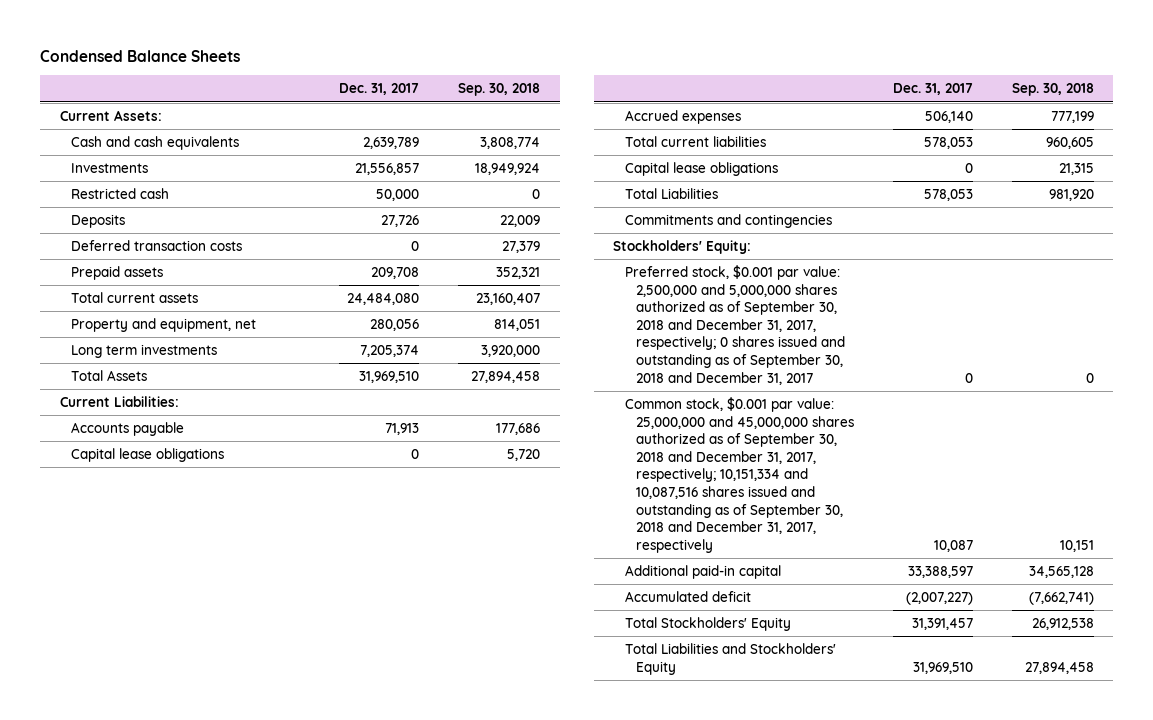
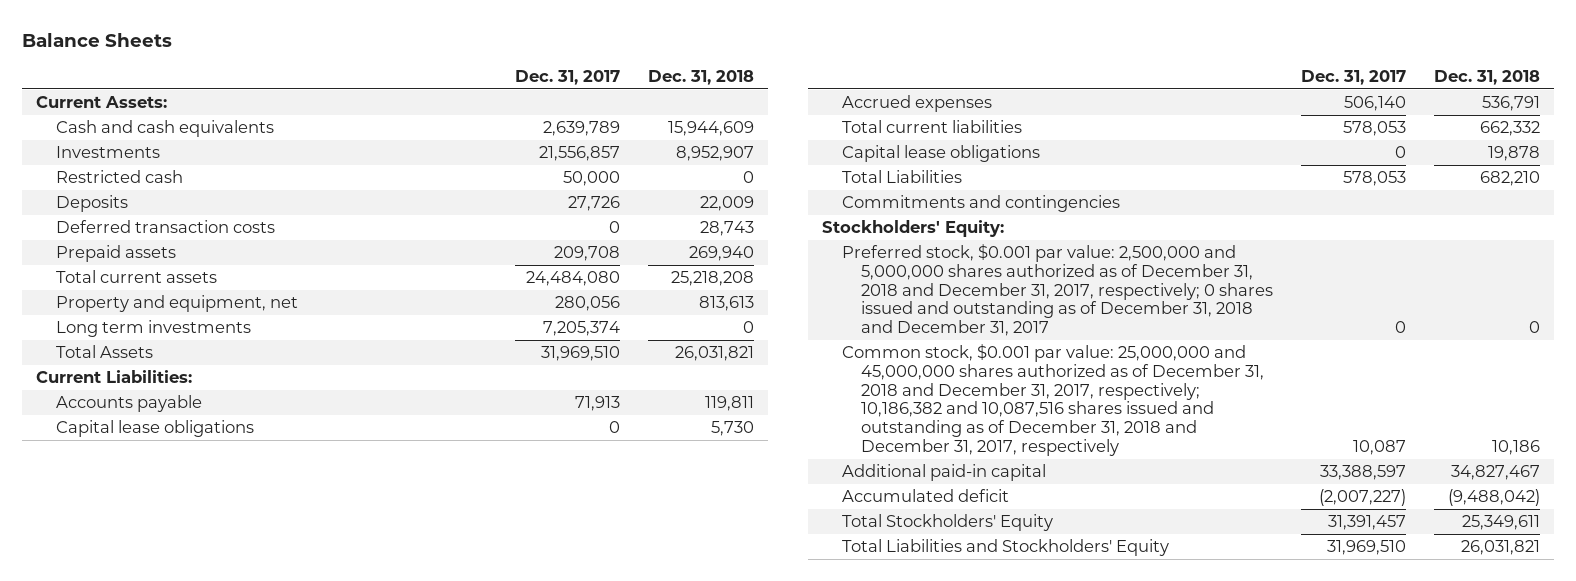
- Condensed Balance Sheets
+ Balance Sheets
- | Dec. 31, 2017 | Sep. 30, 2018
+ | Dec. 31, 2017 | Dec. 31, 2018
- Preferred stock, $0.001 par value: 2,500,000 and 5,000,000 shares authorized as of September 30, 2018 and December 31, 2017, respectively; 0 shares issued and outstanding as of September 30, 2018 and December 31, 2017 | 0 | 0
- Common stock, $0.001 par value: 25,000,000 and 45,000,000 shares authorized as of September 30, 2018 and December 31, 2017, respectively; 10,151,334 and 10,087,516 shares issued and outstanding as of September 30, 2018 and December 31, 2017, respectively | 10,087 | 10,151
+ Preferred stock, $0.001 par value: 2,500,000 and 5,000,000 shares authorized as of December 31, 2018 and December 31, 2017, respectively; 0 shares issued and outstanding as of December 31, 2018 and December 31, 2017 | 0 | 0
+ Common stock, $0.001 par value: 25,000,000 and 45,000,000 shares authorized as of December 31, 2018 and December 31, 2017, respectively; 10,186,382 and 10,087,516 shares issued and outstanding as of December 31, 2018 and December 31, 2017, respectively | 10,087 | 10,186

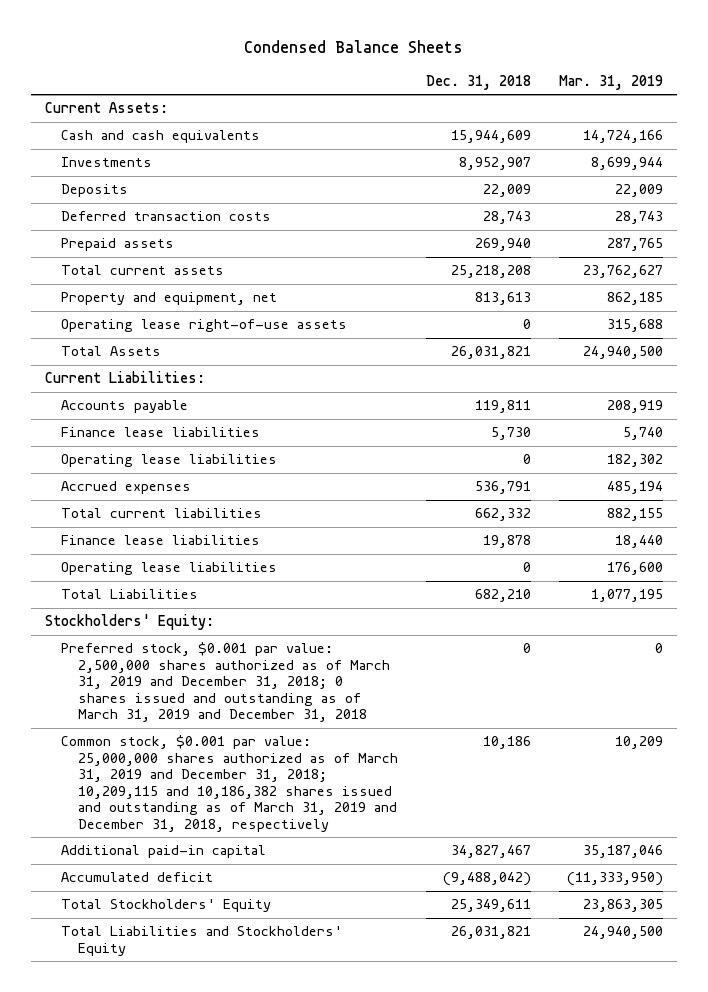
- Balance Sheets
+ Condensed Balance Sheets
- | Dec. 31, 2017 | Dec. 31, 2018
+ | Dec. 31, 2018 | Mar. 31, 2019
- Restricted cash | 50,000 | 0
- Long term investments | 7,205,374 | 0
+ Operating lease right-of-use assets | 0 | 315,688
- Capital lease obligations | 0 | 5,730
+ Finance lease liabilities | 5,730 | 5,740
+ Operating lease liabilities | 0 | 182,302
- Capital lease obligations | 0 | 19,878
+ Finance lease liabilities | 19,878 | 18,440
+ Operating lease liabilities | 0 | 176,600
- Commitments and contingencies
- Preferred stock, $0.001 par value: 2,500,000 and 5,000,000 shares authorized as of December 31, 2018 and December 31, 2017, respectively; 0 shares issued and outstanding as of December 31, 2018 and December 31, 2017 | 0 | 0
- Common stock, $0.001 par value: 25,000,000 and 45,000,000 shares authorized as of December 31, 2018 and December 31, 2017, respectively; 10,186,382 and 10,087,516 shares issued and outstanding as of December 31, 2018 and December 31, 2017, respectively | 10,087 | 10,186
+ Preferred stock, $0.001 par value: 2,500,000 shares authorized as of March 31, 2019 and December 31, 2018; 0 shares issued and outstanding as of March 31, 2019 and December 31, 2018 | 0 | 0
+ Common stock, $0.001 par value: 25,000,000 shares authorized as of March 31, 2019 and December 31, 2018; 10,209,115 and 10,186,382 shares issued and outstanding as of March 31, 2019 and December 31, 2018, respectively | 10,186 | 10,209

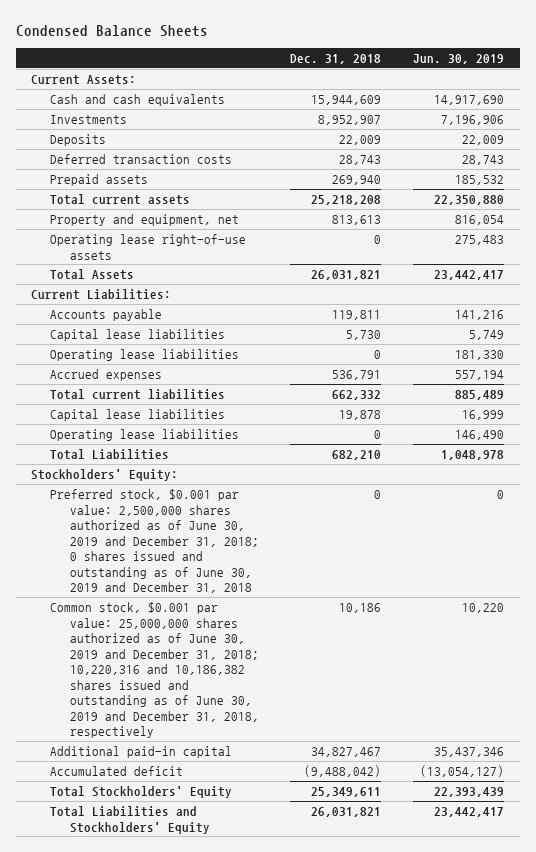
- | Dec. 31, 2018 | Mar. 31, 2019
+ | Dec. 31, 2018 | Jun. 30, 2019
- Finance lease liabilities | 5,730 | 5,740
+ Capital lease liabilities | 5,730 | 5,749
- Finance lease liabilities | 19,878 | 18,440
+ Capital lease liabilities | 19,878 | 16,999
- Preferred stock, $0.001 par value: 2,500,000 shares authorized as of March 31, 2019 and December 31, 2018; 0 shares issued and outstanding as of March 31, 2019 and December 31, 2018 | 0 | 0
- Common stock, $0.001 par value: 25,000,000 shares authorized as of March 31, 2019 and December 31, 2018; 10,209,115 and 10,186,382 shares issued and outstanding as of March 31, 2019 and December 31, 2018, respectively | 10,186 | 10,209
+ Preferred stock, $0.001 par value: 2,500,000 shares authorized as of June 30, 2019 and December 31, 2018; 0 shares issued and outstanding as of June 30, 2019 and December 31, 2018 | 0 | 0
+ Common stock, $0.001 par value: 25,000,000 shares authorized as of June 30, 2019 and December 31, 2018; 10,220,316 and 10,186,382 shares issued and outstanding as of June 30, 2019 and December 31, 2018, respectively | 10,186 | 10,220

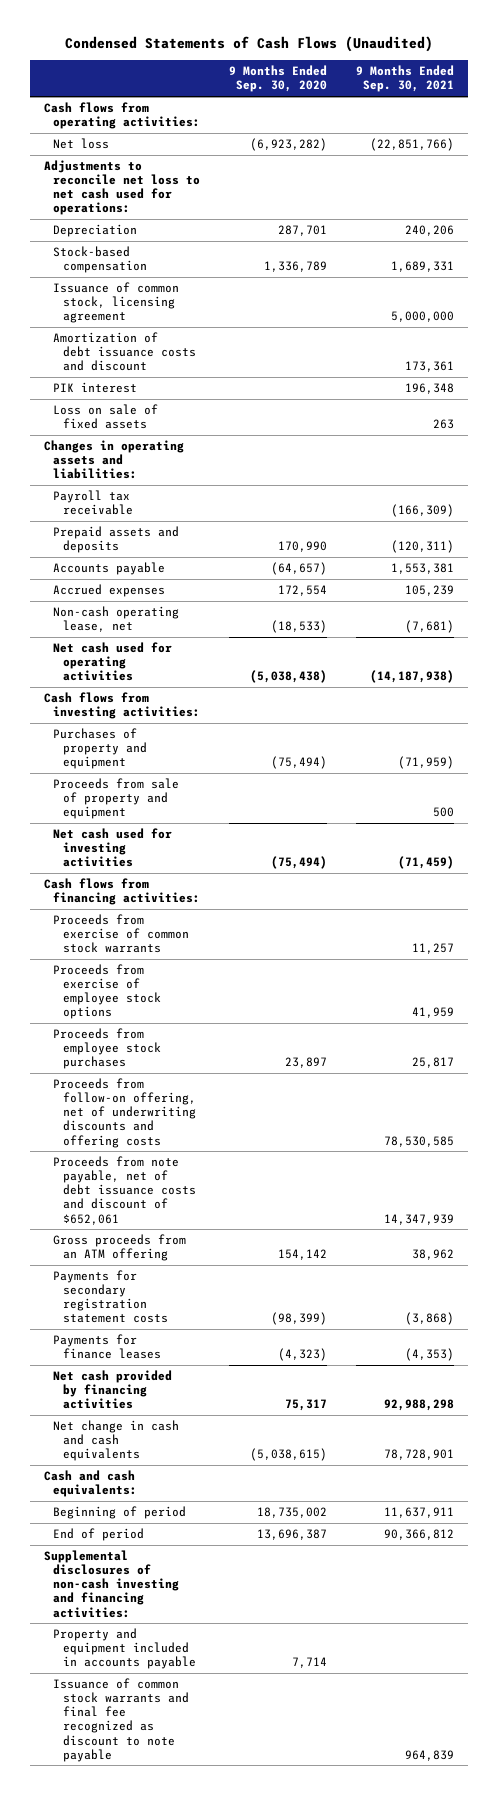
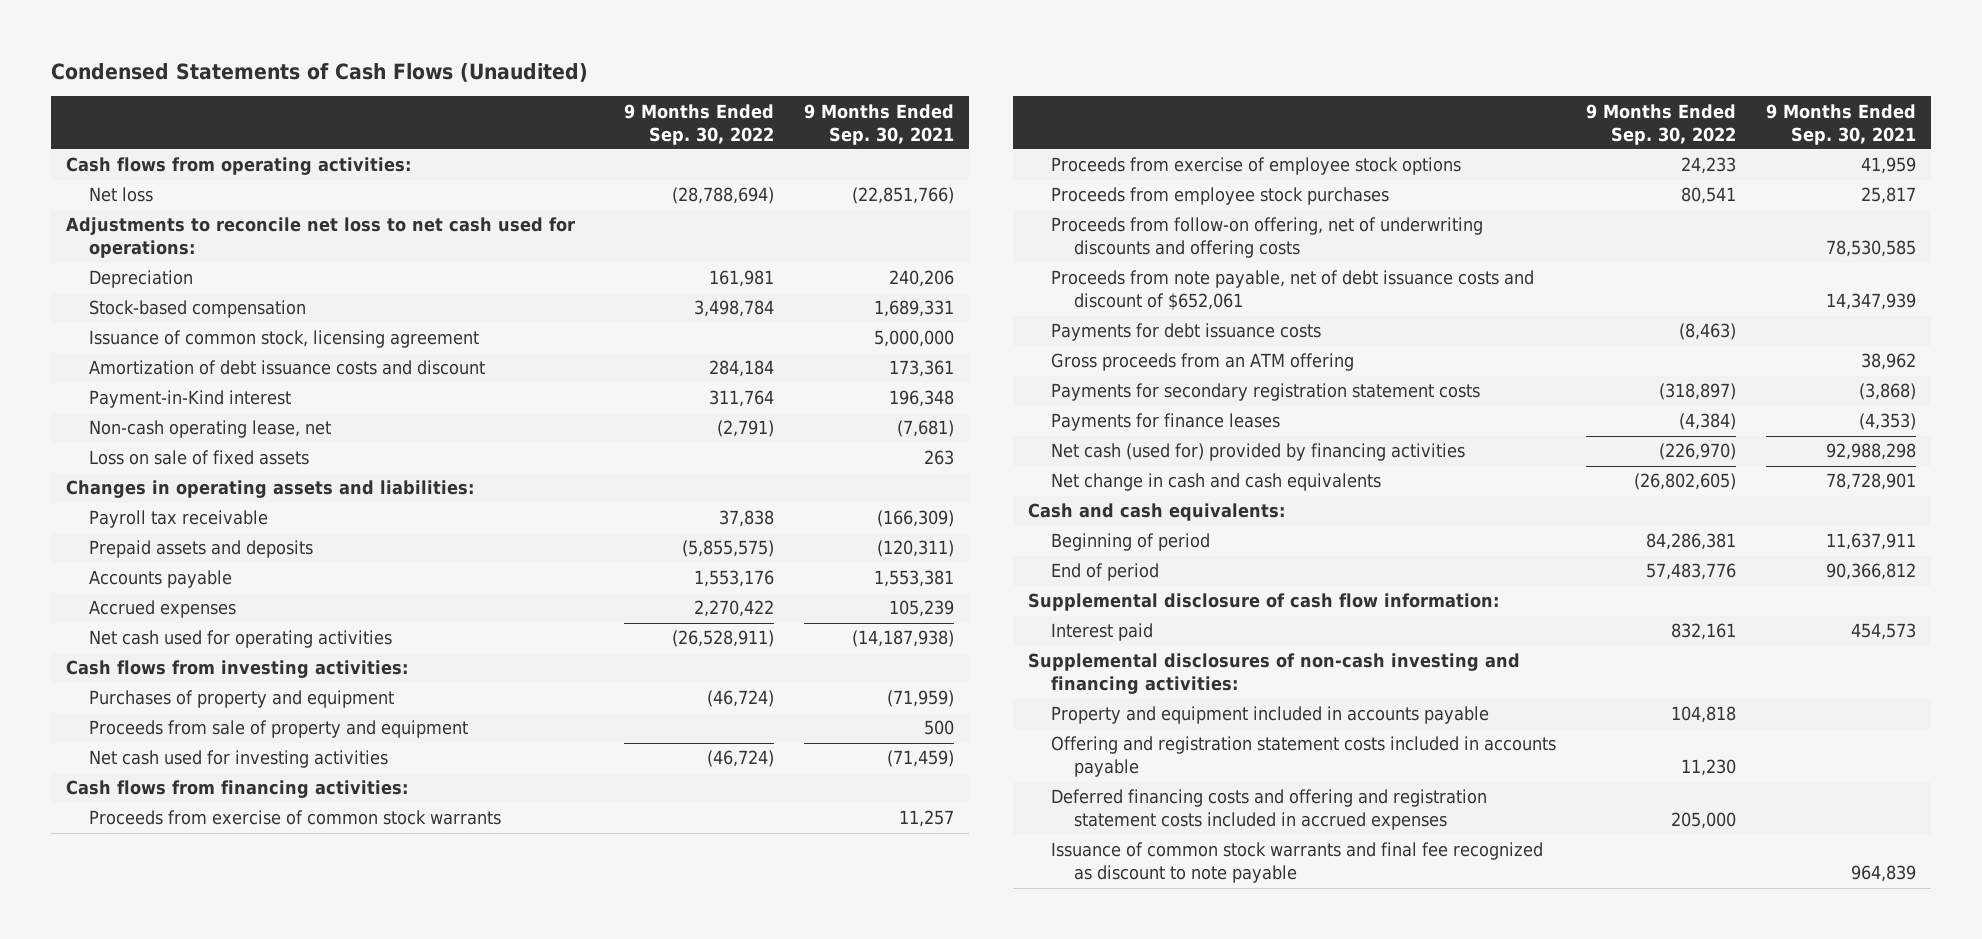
- | 9 Months Ended Sep. 30, 2020 | 9 Months Ended Sep. 30, 2021
+ | 9 Months Ended Sep. 30, 2022 | 9 Months Ended Sep. 30, 2021
- PIK interest | | 196,348
+ Payment-in-Kind interest | 311,764 | 196,348
moved up: Non-cash operating lease, net | (2,791) | (7,681)
+ Payments for debt issuance costs | (8,463) |
- Net cash provided by financing activities | 75,317 | 92,988,298
+ Net cash (used for) provided by financing activities | (226,970) | 92,988,298
+ Supplemental disclosure of cash flow information:
+ Interest paid | 832,161 | 454,573
+ Offering and registration statement costs included in accounts payable | 11,230 |
+ Deferred financing costs and offering and registration statement costs included in accrued expenses | 205,000 |

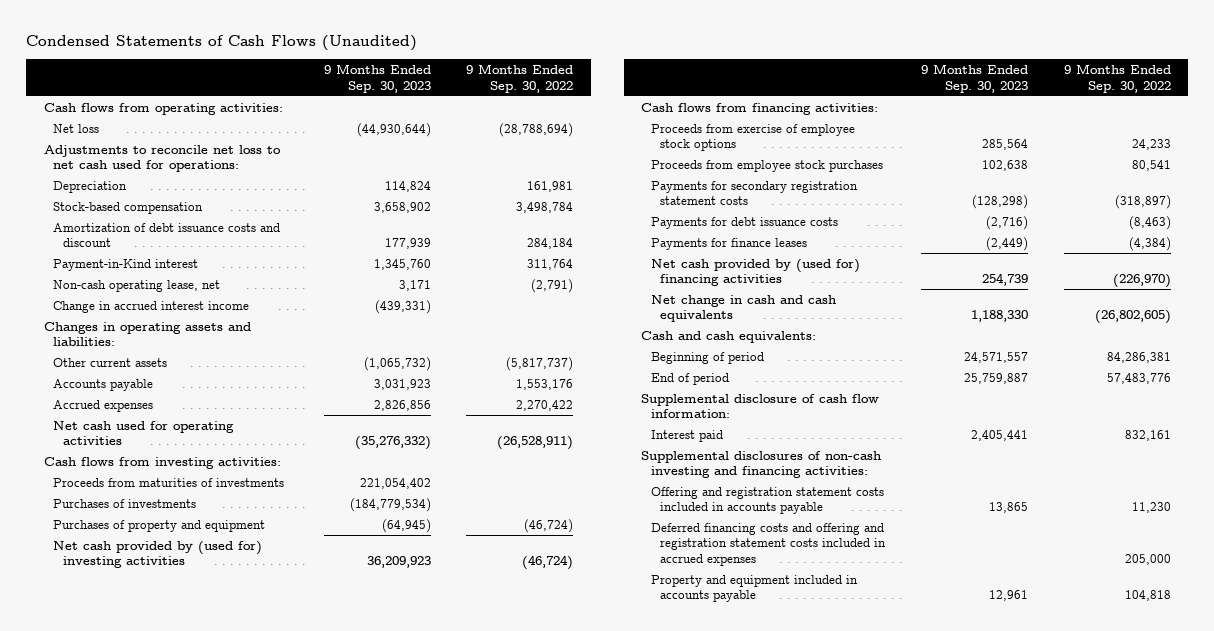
- | 9 Months Ended Sep. 30, 2022 | 9 Months Ended Sep. 30, 2021
+ | 9 Months Ended Sep. 30, 2023 | 9 Months Ended Sep. 30, 2022
- Issuance of common stock, licensing agreement | | 5,000,000
- Loss on sale of fixed assets | | 263
+ Change in accrued interest income | (439,331) |
- Payroll tax receivable | 37,838 | (166,309)
- Prepaid assets and deposits | (5,855,575) | (120,311)
+ Other current assets | (1,065,732) | (5,817,737)
+ Proceeds from maturities of investments | 221,054,402 |
+ Purchases of investments | (184,779,534) |
- Proceeds from sale of property and equipment | | 500
- Net cash used for investing activities | (46,724) | (71,459)
+ Net cash provided by (used for) investing activities | 36,209,923 | (46,724)
- Proceeds from exercise of common stock warrants | | 11,257
- Proceeds from follow-on offering, net of underwriting discounts and offering costs | | 78,530,585
- Proceeds from note payable, net of debt issuance costs and discount of $652,061 | | 14,347,939
- Gross proceeds from an ATM offering | | 38,962
moved down: Payments for debt issuance costs | (2,716) | (8,463)
- Net cash (used for) provided by financing activities | (226,970) | 92,988,298
+ Net cash provided by (used for) financing activities | 254,739 | (226,970)
- Issuance of common stock warrants and final fee recognized as discount to note payable | | 964,839
moved down: Property and equipment included in accounts payable | 12,961 | 104,818

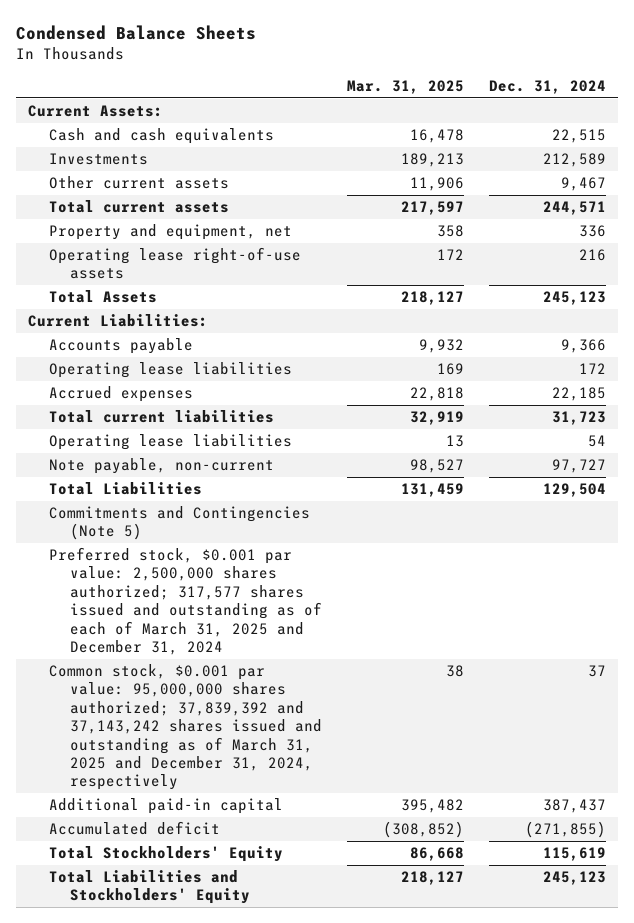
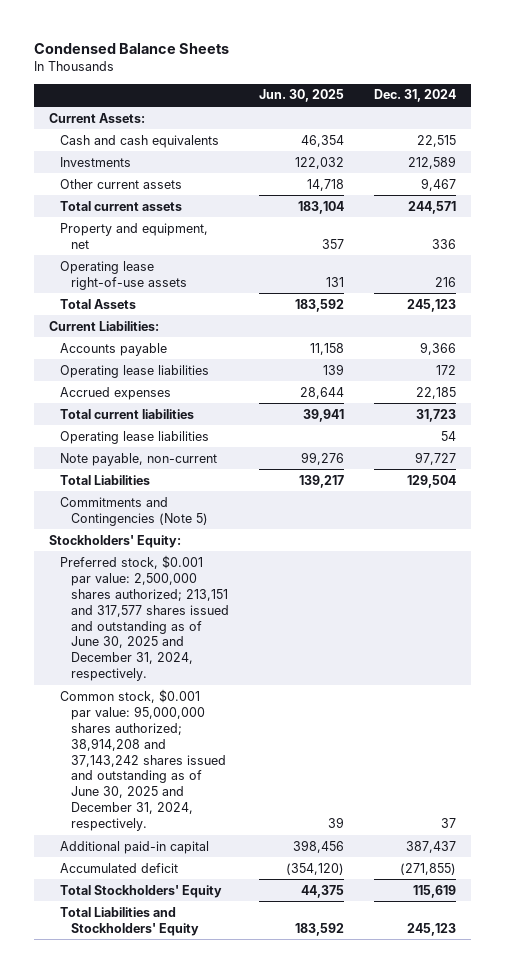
- | Mar. 31, 2025 | Dec. 31, 2024
+ | Jun. 30, 2025 | Dec. 31, 2024
- Preferred stock, $0.001 par value: 2,500,000 shares authorized; 317,577 shares issued and outstanding as of each of March 31, 2025 and December 31, 2024
- Common stock, $0.001 par value: 95,000,000 shares authorized; 37,839,392 and 37,143,242 shares issued and outstanding as of March 31, 2025 and December 31, 2024, respectively | 38 | 37
+ Stockholders' Equity:
+ Preferred stock, $0.001 par value: 2,500,000 shares authorized; 213,151 and 317,577 shares issued and outstanding as of June 30, 2025 and December 31, 2024, respectively.
+ Common stock, $0.001 par value: 95,000,000 shares authorized; 38,914,208 and 37,143,242 shares issued and outstanding as of June 30, 2025 and December 31, 2024, respectively. | 39 | 37

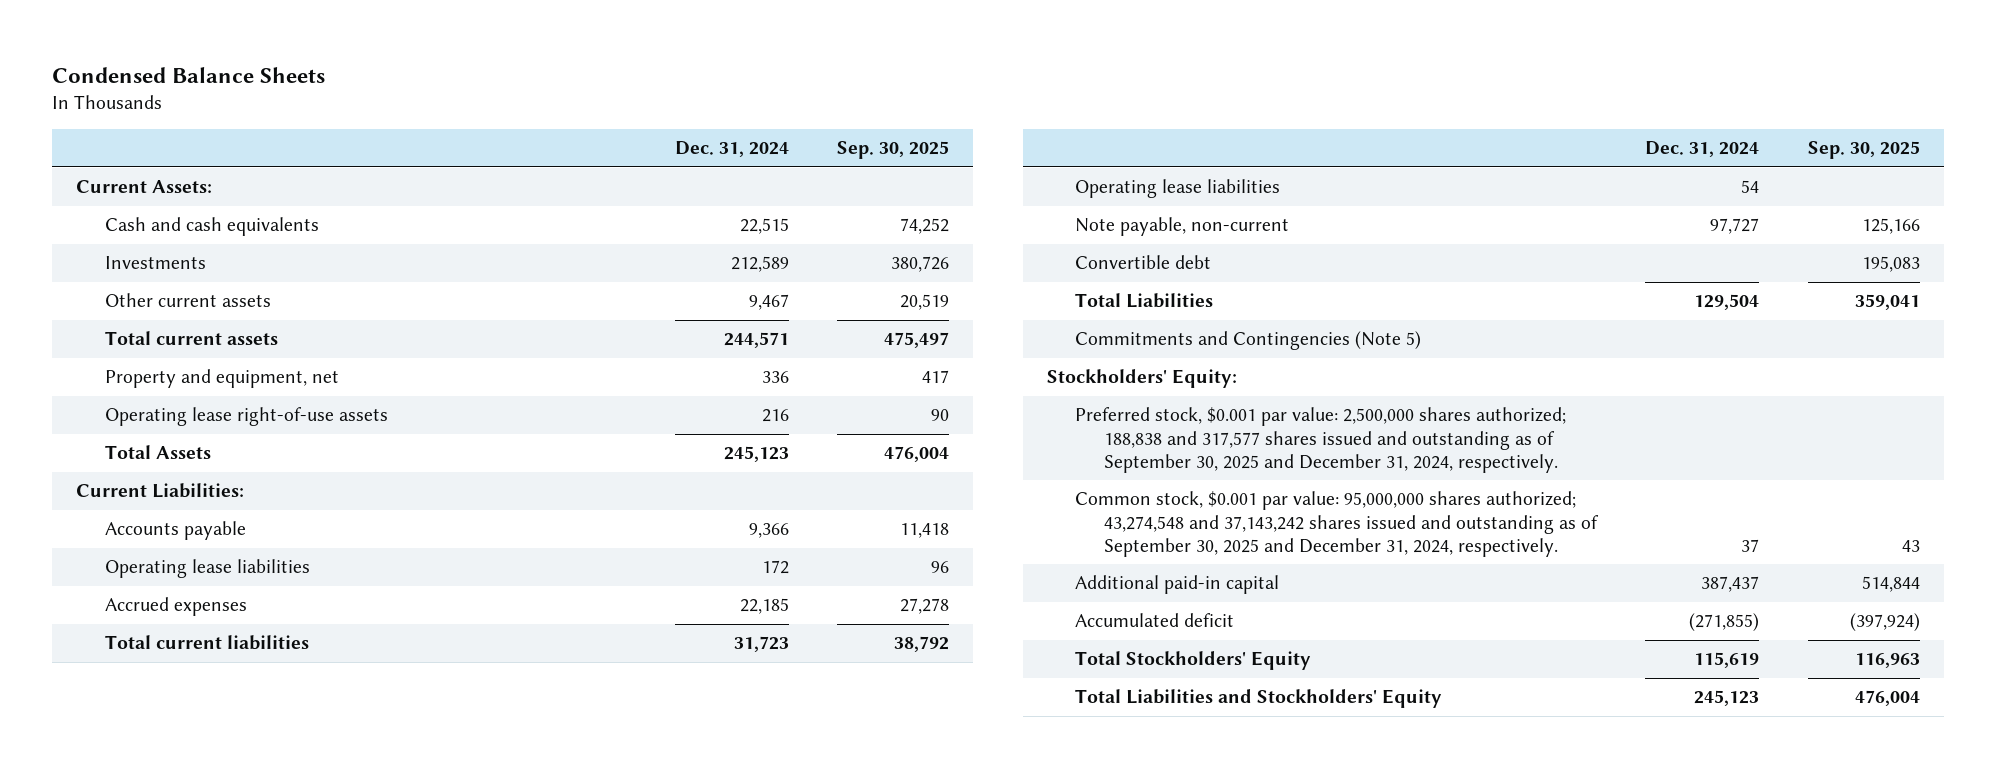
- | Jun. 30, 2025 | Dec. 31, 2024
+ | Dec. 31, 2024 | Sep. 30, 2025
+ Convertible debt | | 195,083
- Preferred stock, $0.001 par value: 2,500,000 shares authorized; 213,151 and 317,577 shares issued and outstanding as of June 30, 2025 and December 31, 2024, respectively.
- Common stock, $0.001 par value: 95,000,000 shares authorized; 38,914,208 and 37,143,242 shares issued and outstanding as of June 30, 2025 and December 31, 2024, respectively. | 39 | 37
+ Preferred stock, $0.001 par value: 2,500,000 shares authorized; 188,838 and 317,577 shares issued and outstanding as of September 30, 2025 and December 31, 2024, respectively.
+ Common stock, $0.001 par value: 95,000,000 shares authorized; 43,274,548 and 37,143,242 shares issued and outstanding as of September 30, 2025 and December 31, 2024, respectively. | 37 | 43

